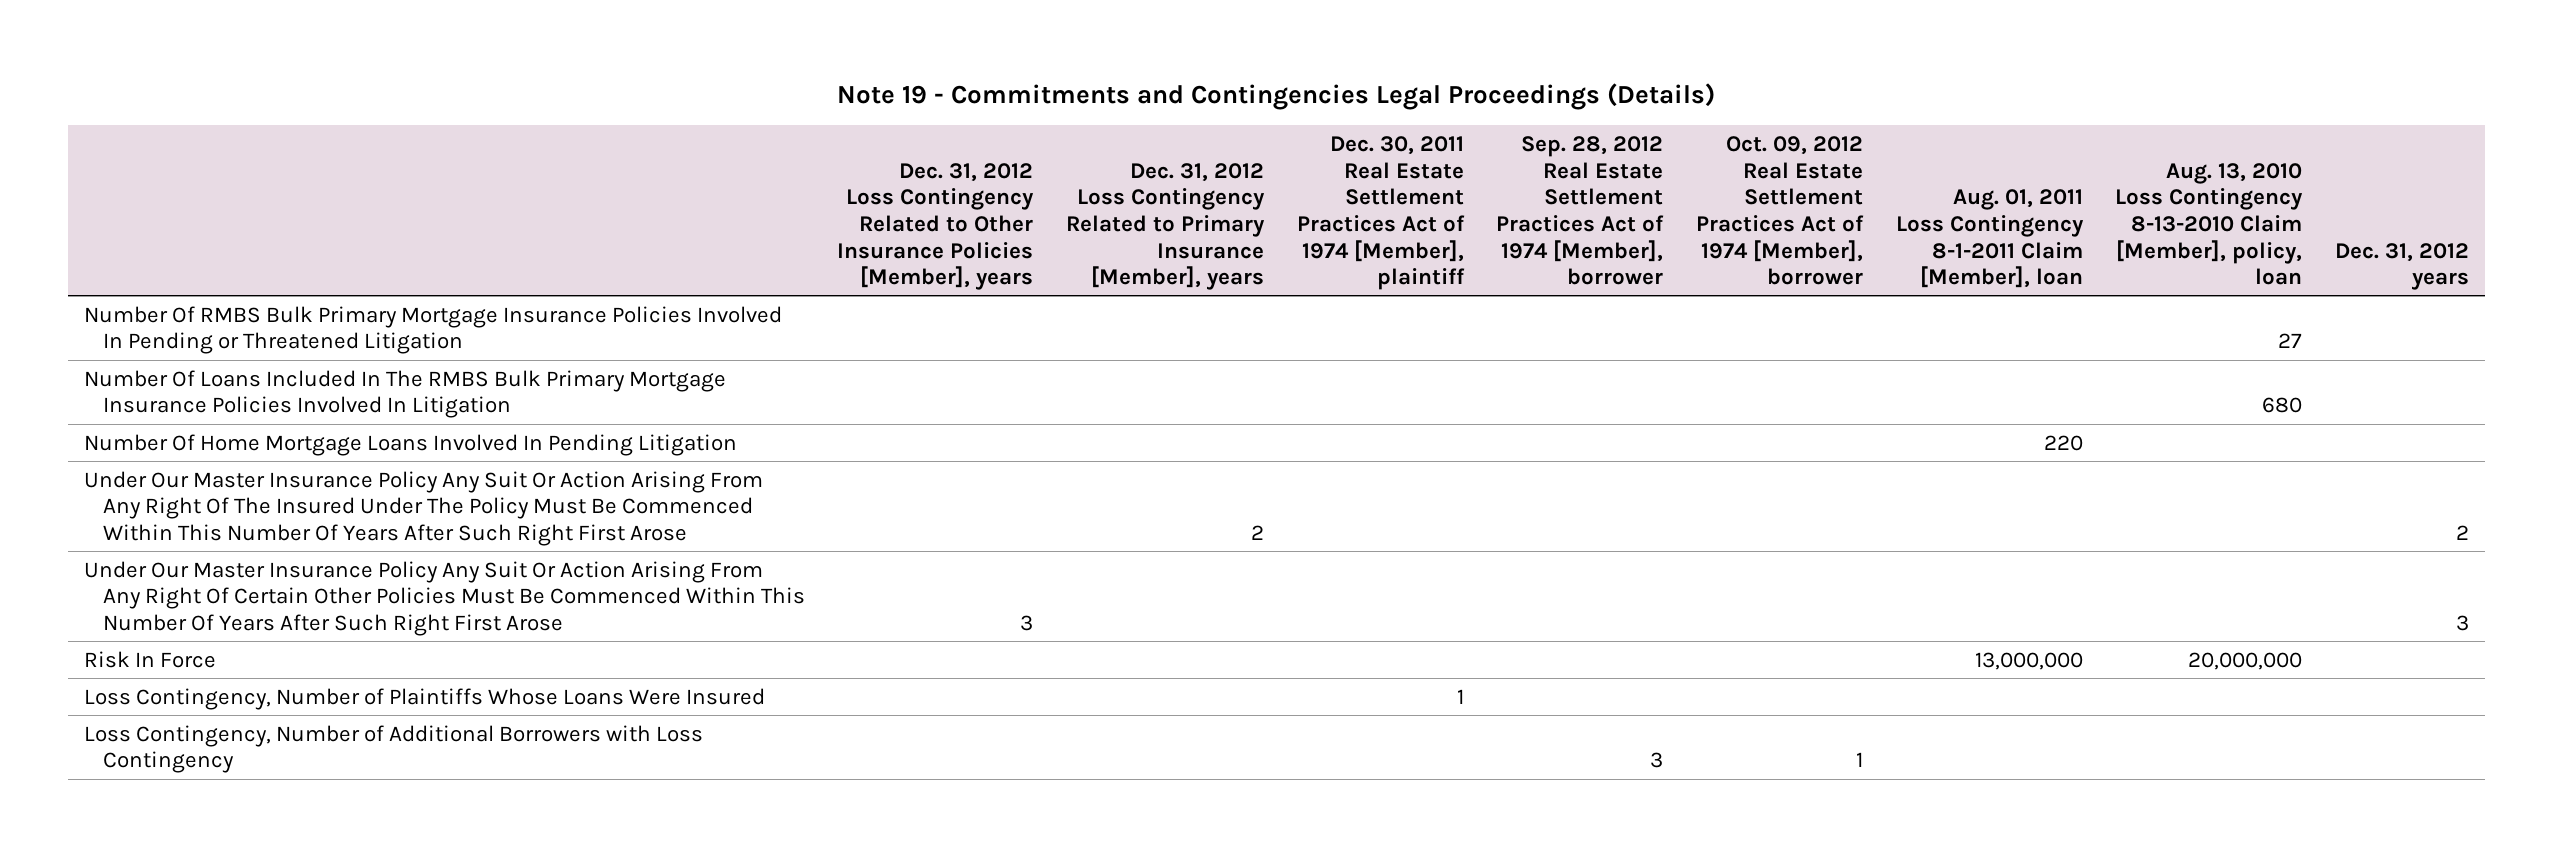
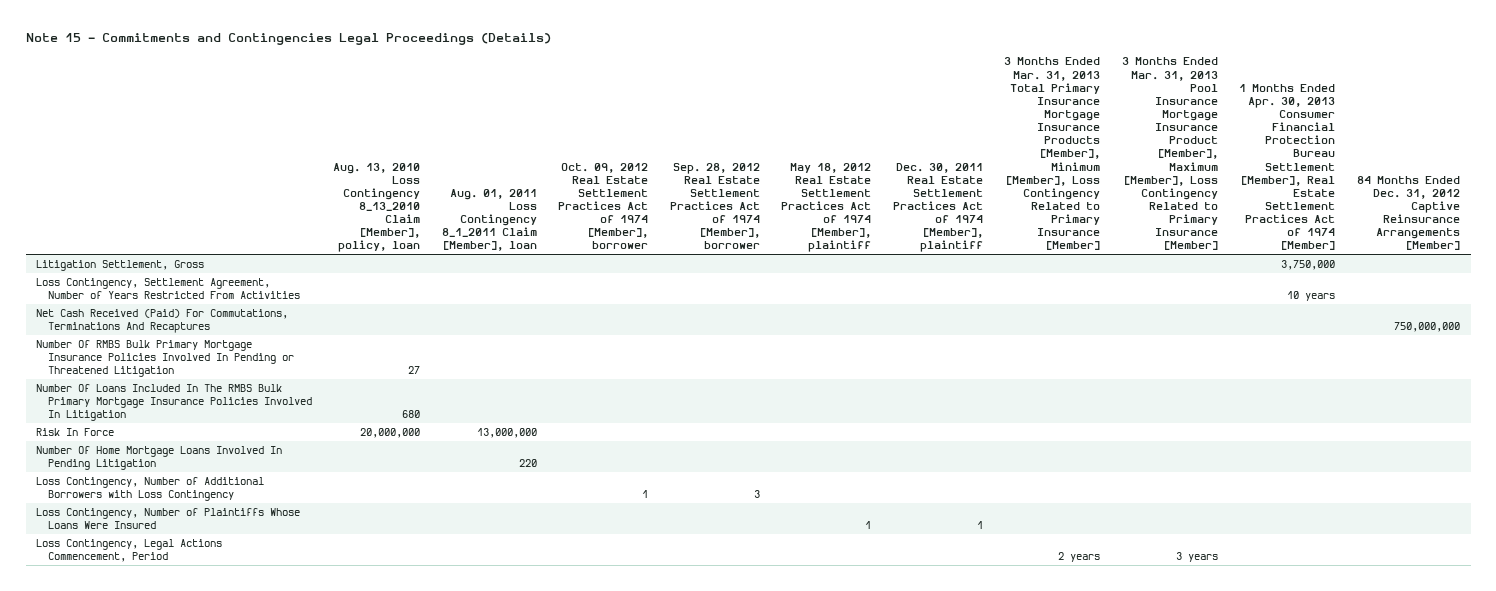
- Note 19 - Commitments and Contingencies Legal Proceedings (Details)
+ Note 15 - Commitments and Contingencies Legal Proceedings (Details)
- | Dec. 31, 2012 Loss Contingency Related to Other Insurance Policies [Member], years | Dec. 31, 2012 Loss Contingency Related to Primary Insurance [Member], years | Dec. 30, 2011 Real Estate Settlement Practices Act of 1974 [Member], plaintiff | Sep. 28, 2012 Real Estate Settlement Practices Act of 1974 [Member], borrower | Oct. 09, 2012 Real Estate Settlement Practices Act of 1974 [Member], borrower | Aug. 01, 2011 Loss Contingency 8-1-2011 Claim [Member], loan | Aug. 13, 2010 Loss Contingency 8-13-2010 Claim [Member], policy, loan | Dec. 31, 2012 years
+ | Aug. 13, 2010 Loss Contingency 8_13_2010 Claim [Member], policy, loan | Aug. 01, 2011 Loss Contingency 8_1_2011 Claim [Member], loan | Oct. 09, 2012 Real Estate Settlement Practices Act of 1974 [Member], borrower | Sep. 28, 2012 Real Estate Settlement Practices Act of 1974 [Member], borrower | May 18, 2012 Real Estate Settlement Practices Act of 1974 [Member], plaintiff | Dec. 30, 2011 Real Estate Settlement Practices Act of 1974 [Member], plaintiff | 3 Months Ended Mar. 31, 2013 Total Primary Insurance Mortgage Insurance Products [Member], Minimum [Member], Loss Contingency Related to Primary Insurance [Member] | 3 Months Ended Mar. 31, 2013 Pool Insurance Mortgage Insurance Product [Member], Maximum [Member], Loss Contingency Related to Primary Insurance [Member] | 1 Months Ended Apr. 30, 2013 Consumer Financial Protection Bureau Settlement [Member], Real Estate Settlement Practices Act of 1974 [Member] | 84 Months Ended Dec. 31, 2012 Captive Reinsurance Arrangements [Member]
+ Litigation Settlement, Gross | | | | | | | | | 3,750,000 |
+ Loss Contingency, Settlement Agreement, Number of Years Restricted From Activities | | | | | | | | | 10 years |
+ Net Cash Received (Paid) For Commutations, Terminations And Recaptures | | | | | | | | | | 750,000,000
- Under Our Master Insurance Policy Any Suit Or Action Arising From Any Right Of The Insured Under The Policy Must Be Commenced Within This Number Of Years After Such Right First Arose | | 2 | | | | | | 2
- Under Our Master Insurance Policy Any Suit Or Action Arising From Any Right Of Certain Other Policies Must Be Commenced Within This Number Of Years After Such Right First Arose | 3 | | | | | | | 3
moved down: Number Of Home Mortgage Loans Involved In Pending Litigation | | 220 | | | | | | | |
moved down: Loss Contingency, Number of Plaintiffs Whose Loans Were Insured | | | | | 1 | 1 | | | |
+ Loss Contingency, Legal Actions Commencement, Period | | | | | | | 2 years | 3 years | |

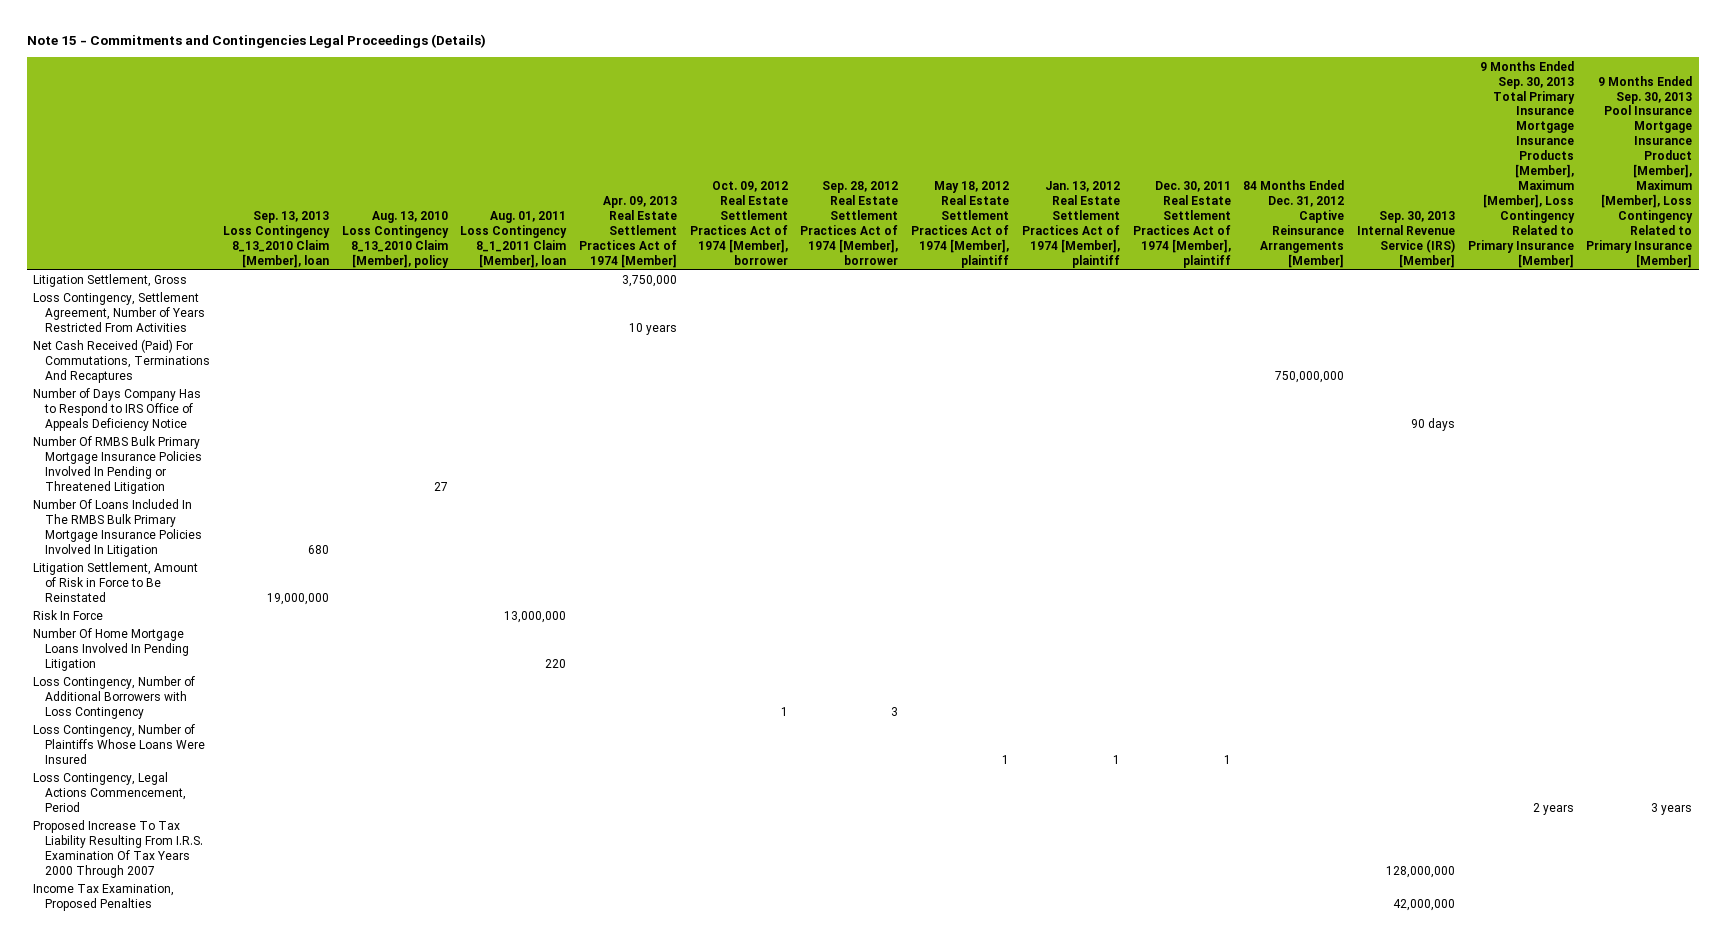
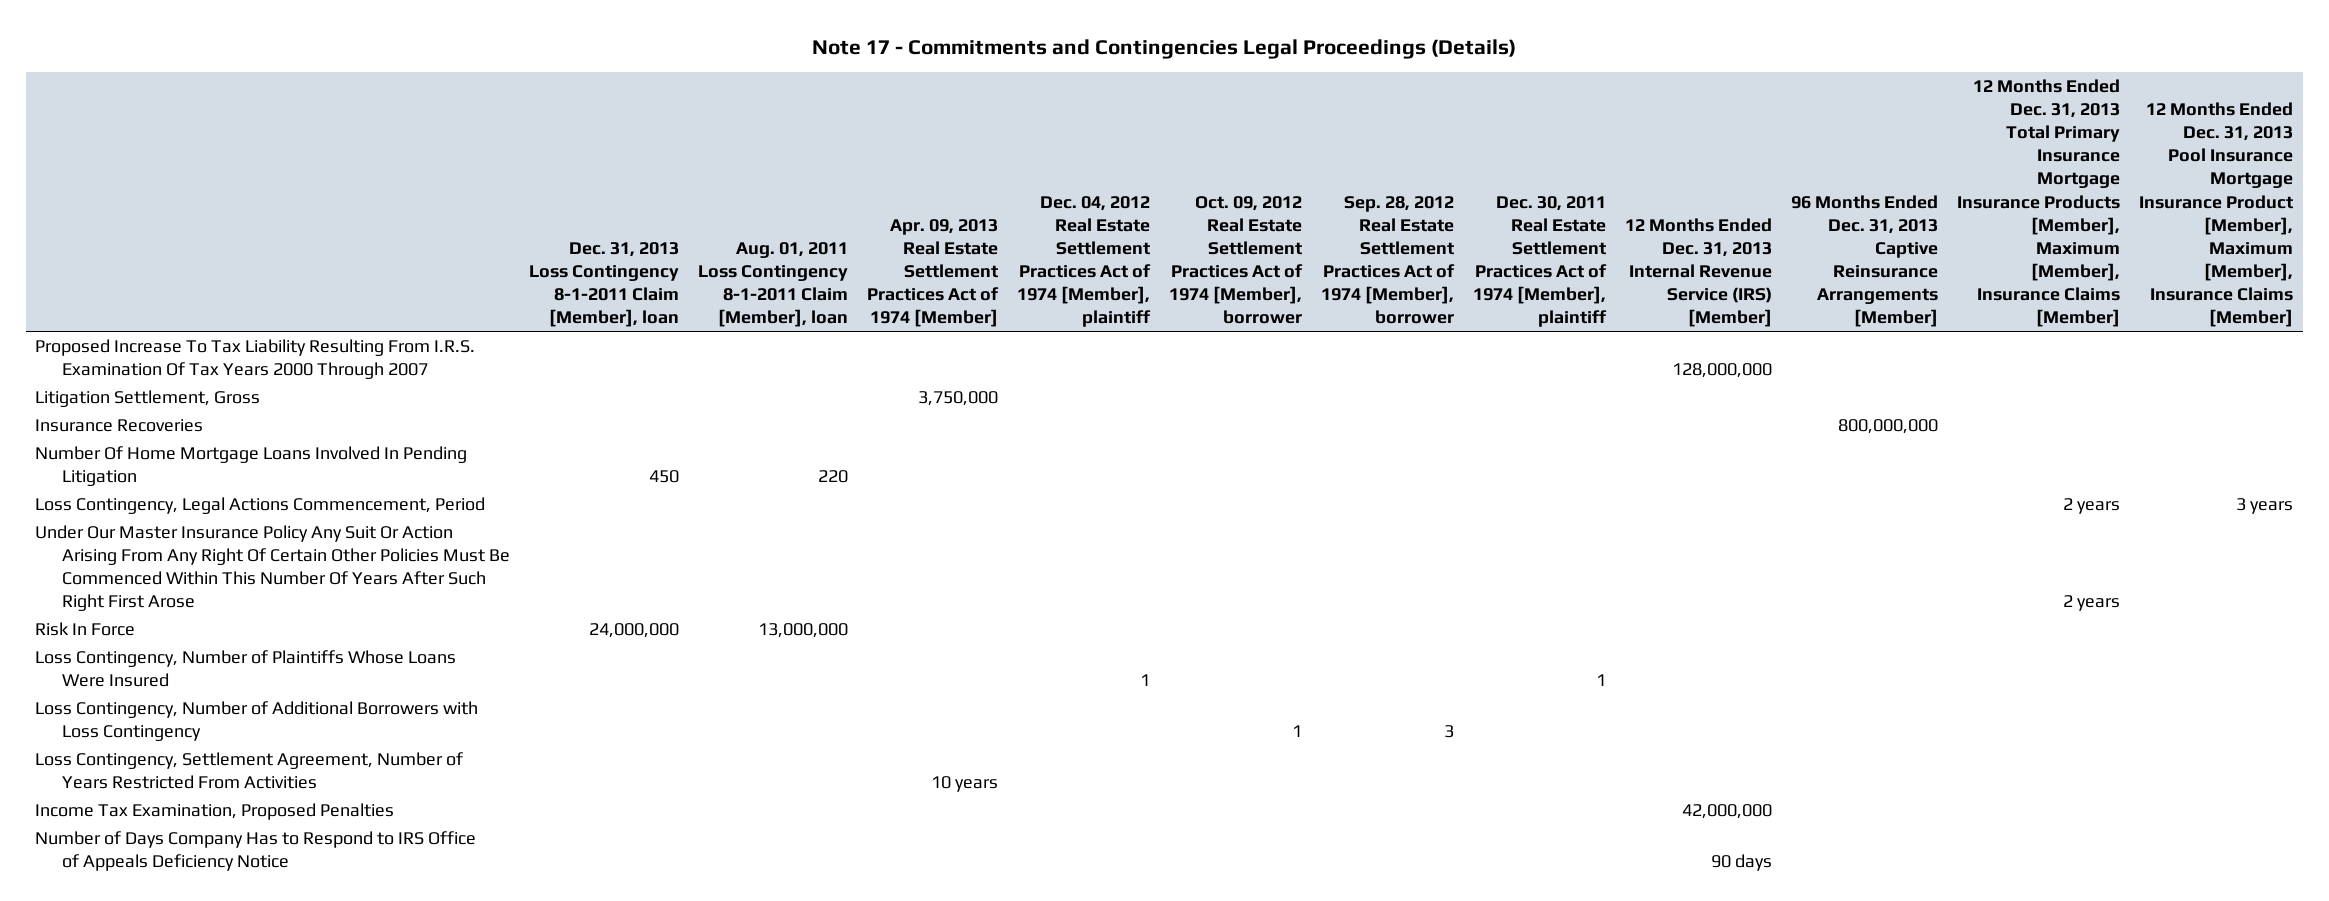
- Note 15 - Commitments and Contingencies Legal Proceedings (Details)
+ Note 17 - Commitments and Contingencies Legal Proceedings (Details)
- | Sep. 13, 2013 Loss Contingency 8_13_2010 Claim [Member], loan | Aug. 13, 2010 Loss Contingency 8_13_2010 Claim [Member], policy | Aug. 01, 2011 Loss Contingency 8_1_2011 Claim [Member], loan | Apr. 09, 2013 Real Estate Settlement Practices Act of 1974 [Member] | Oct. 09, 2012 Real Estate Settlement Practices Act of 1974 [Member], borrower | Sep. 28, 2012 Real Estate Settlement Practices Act of 1974 [Member], borrower | May 18, 2012 Real Estate Settlement Practices Act of 1974 [Member], plaintiff | Jan. 13, 2012 Real Estate Settlement Practices Act of 1974 [Member], plaintiff | Dec. 30, 2011 Real Estate Settlement Practices Act of 1974 [Member], plaintiff | 84 Months Ended Dec. 31, 2012 Captive Reinsurance Arrangements [Member] | Sep. 30, 2013 Internal Revenue Service (IRS) [Member] | 9 Months Ended Sep. 30, 2013 Total Primary Insurance Mortgage Insurance Products [Member], Maximum [Member], Loss Contingency Related to Primary Insurance [Member] | 9 Months Ended Sep. 30, 2013 Pool Insurance Mortgage Insurance Product [Member], Maximum [Member], Loss Contingency Related to Primary Insurance [Member]
+ | Dec. 31, 2013 Loss Contingency 8-1-2011 Claim [Member], loan | Aug. 01, 2011 Loss Contingency 8-1-2011 Claim [Member], loan | Apr. 09, 2013 Real Estate Settlement Practices Act of 1974 [Member] | Dec. 04, 2012 Real Estate Settlement Practices Act of 1974 [Member], plaintiff | Oct. 09, 2012 Real Estate Settlement Practices Act of 1974 [Member], borrower | Sep. 28, 2012 Real Estate Settlement Practices Act of 1974 [Member], borrower | Dec. 30, 2011 Real Estate Settlement Practices Act of 1974 [Member], plaintiff | 12 Months Ended Dec. 31, 2013 Internal Revenue Service (IRS) [Member] | 96 Months Ended Dec. 31, 2013 Captive Reinsurance Arrangements [Member] | 12 Months Ended Dec. 31, 2013 Total Primary Insurance Mortgage Insurance Products [Member], Maximum [Member], Insurance Claims [Member] | 12 Months Ended Dec. 31, 2013 Pool Insurance Mortgage Insurance Product [Member], Maximum [Member], Insurance Claims [Member]
moved up: Proposed Increase To Tax Liability Resulting From I.R.S. Examination Of Tax Years 2000 Through 2007 | | | | | | | | 128,000,000 | | |
- Net Cash Received (Paid) For Commutations, Terminations And Recaptures | | | | | | | | | | 750,000,000 | | |
- Number Of RMBS Bulk Primary Mortgage Insurance Policies Involved In Pending or Threatened Litigation | | 27 | | | | | | | | | | |
- Number Of Loans Included In The RMBS Bulk Primary Mortgage Insurance Policies Involved In Litigation | 680 | | | | | | | | | | | |
- Litigation Settlement, Amount of Risk in Force to Be Reinstated | 19,000,000 | | | | | | | | | | | |
+ Insurance Recoveries | | | | | | | | | 800,000,000 | |
+ Under Our Master Insurance Policy Any Suit Or Action Arising From Any Right Of Certain Other Policies Must Be Commenced Within This Number Of Years After Such Right First Arose | | | | | | | | | | 2 years |
moved down: Risk In Force | 24,000,000 | 13,000,000 | | | | | | | | |
moved down: Loss Contingency, Number of Plaintiffs Whose Loans Were Insured | | | | 1 | | | 1 | | | |
moved down: Loss Contingency, Number of Additional Borrowers with Loss Contingency | | | | | 1 | 3 | | | | |
moved down: Loss Contingency, Settlement Agreement, Number of Years Restricted From Activities | | | 10 years | | | | | | | |
moved down: Number of Days Company Has to Respond to IRS Office of Appeals Deficiency Notice | | | | | | | | 90 days | | |

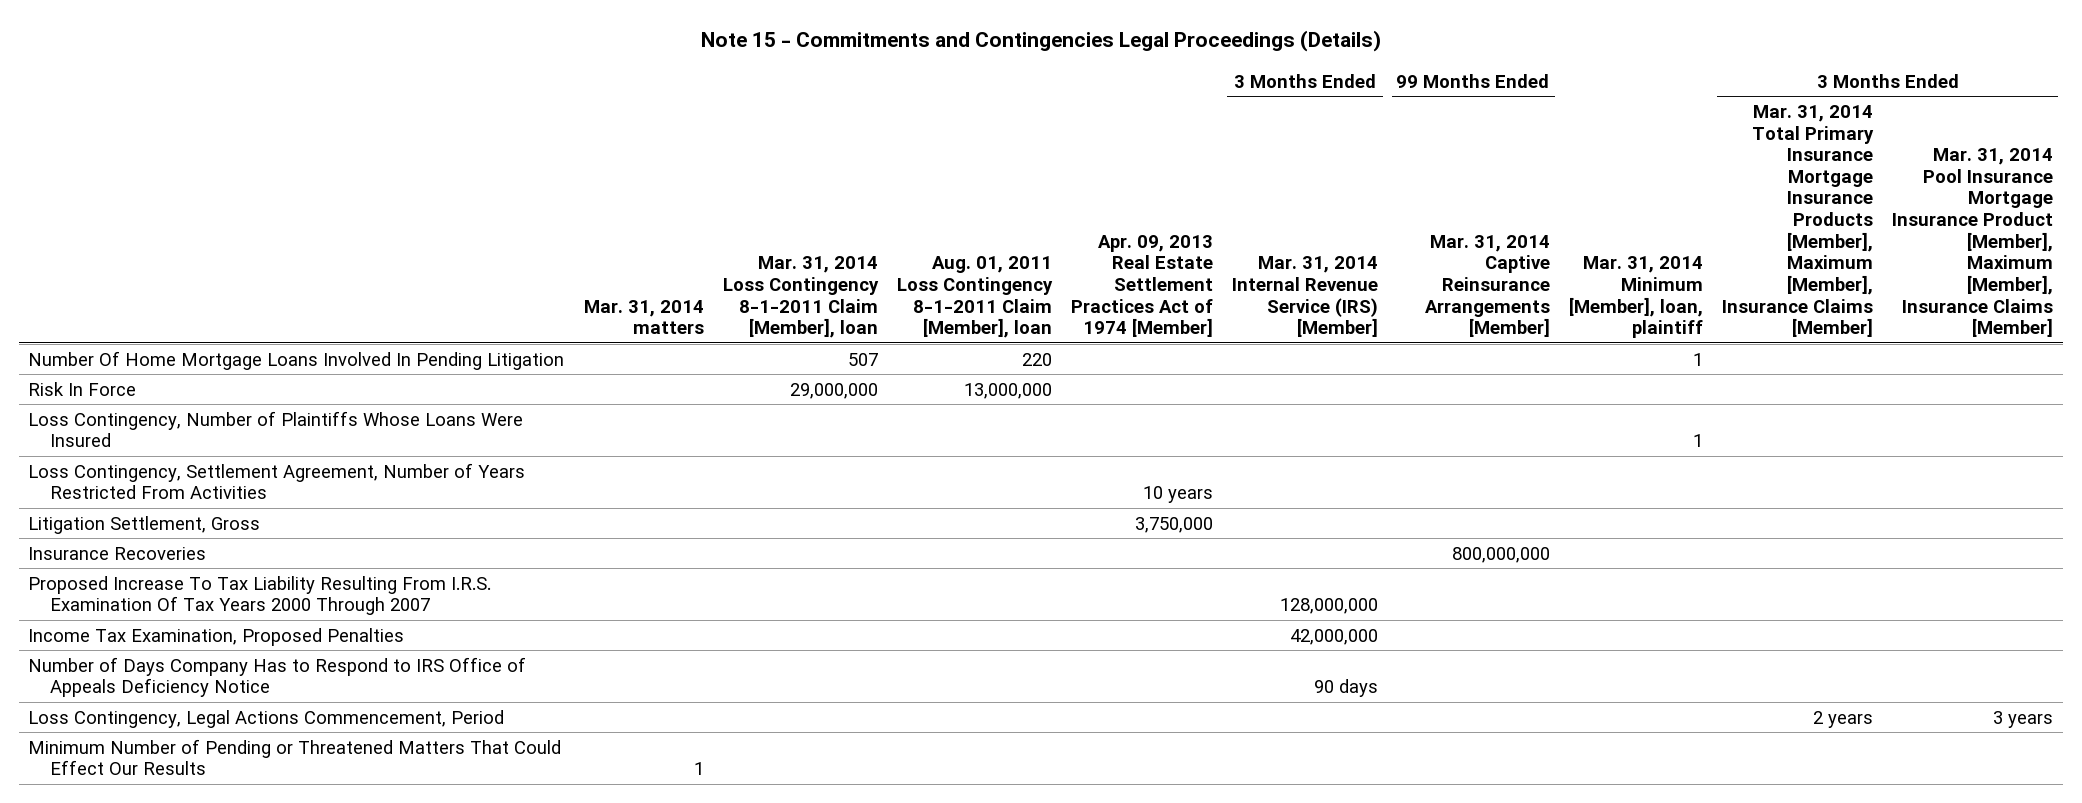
- Note 17 - Commitments and Contingencies Legal Proceedings (Details)
+ Note 15 - Commitments and Contingencies Legal Proceedings (Details)
- | Dec. 31, 2013 Loss Contingency 8-1-2011 Claim [Member], loan | Aug. 01, 2011 Loss Contingency 8-1-2011 Claim [Member], loan | Apr. 09, 2013 Real Estate Settlement Practices Act of 1974 [Member] | Dec. 04, 2012 Real Estate Settlement Practices Act of 1974 [Member], plaintiff | Oct. 09, 2012 Real Estate Settlement Practices Act of 1974 [Member], borrower | Sep. 28, 2012 Real Estate Settlement Practices Act of 1974 [Member], borrower | Dec. 30, 2011 Real Estate Settlement Practices Act of 1974 [Member], plaintiff | 12 Months Ended Dec. 31, 2013 Internal Revenue Service (IRS) [Member] | 96 Months Ended Dec. 31, 2013 Captive Reinsurance Arrangements [Member] | 12 Months Ended Dec. 31, 2013 Total Primary Insurance Mortgage Insurance Products [Member], Maximum [Member], Insurance Claims [Member] | 12 Months Ended Dec. 31, 2013 Pool Insurance Mortgage Insurance Product [Member], Maximum [Member], Insurance Claims [Member]
+ | Mar. 31, 2014 matters | Mar. 31, 2014 Loss Contingency 8-1-2011 Claim [Member], loan | Aug. 01, 2011 Loss Contingency 8-1-2011 Claim [Member], loan | Apr. 09, 2013 Real Estate Settlement Practices Act of 1974 [Member] | 3 Months Ended Mar. 31, 2014 Internal Revenue Service (IRS) [Member] | 99 Months Ended Mar. 31, 2014 Captive Reinsurance Arrangements [Member] | Mar. 31, 2014 Minimum [Member], loan, plaintiff | 3 Months Ended Mar. 31, 2014 Total Primary Insurance Mortgage Insurance Products [Member], Maximum [Member], Insurance Claims [Member] | 3 Months Ended Mar. 31, 2014 Pool Insurance Mortgage Insurance Product [Member], Maximum [Member], Insurance Claims [Member]
- Under Our Master Insurance Policy Any Suit Or Action Arising From Any Right Of Certain Other Policies Must Be Commenced Within This Number Of Years After Such Right First Arose | | | | | | | | | | 2 years |
- Loss Contingency, Number of Additional Borrowers with Loss Contingency | | | | | 1 | 3 | | | | |
moved down: Litigation Settlement, Gross | | | | 3,750,000 | | | | |
moved down: Insurance Recoveries | | | | | | 800,000,000 | | |
moved down: Proposed Increase To Tax Liability Resulting From I.R.S. Examination Of Tax Years 2000 Through 2007 | | | | | 128,000,000 | | | |
moved down: Loss Contingency, Legal Actions Commencement, Period | | | | | | | | 2 years | 3 years
+ Minimum Number of Pending or Threatened Matters That Could Effect Our Results | 1 | | | | | | | |

